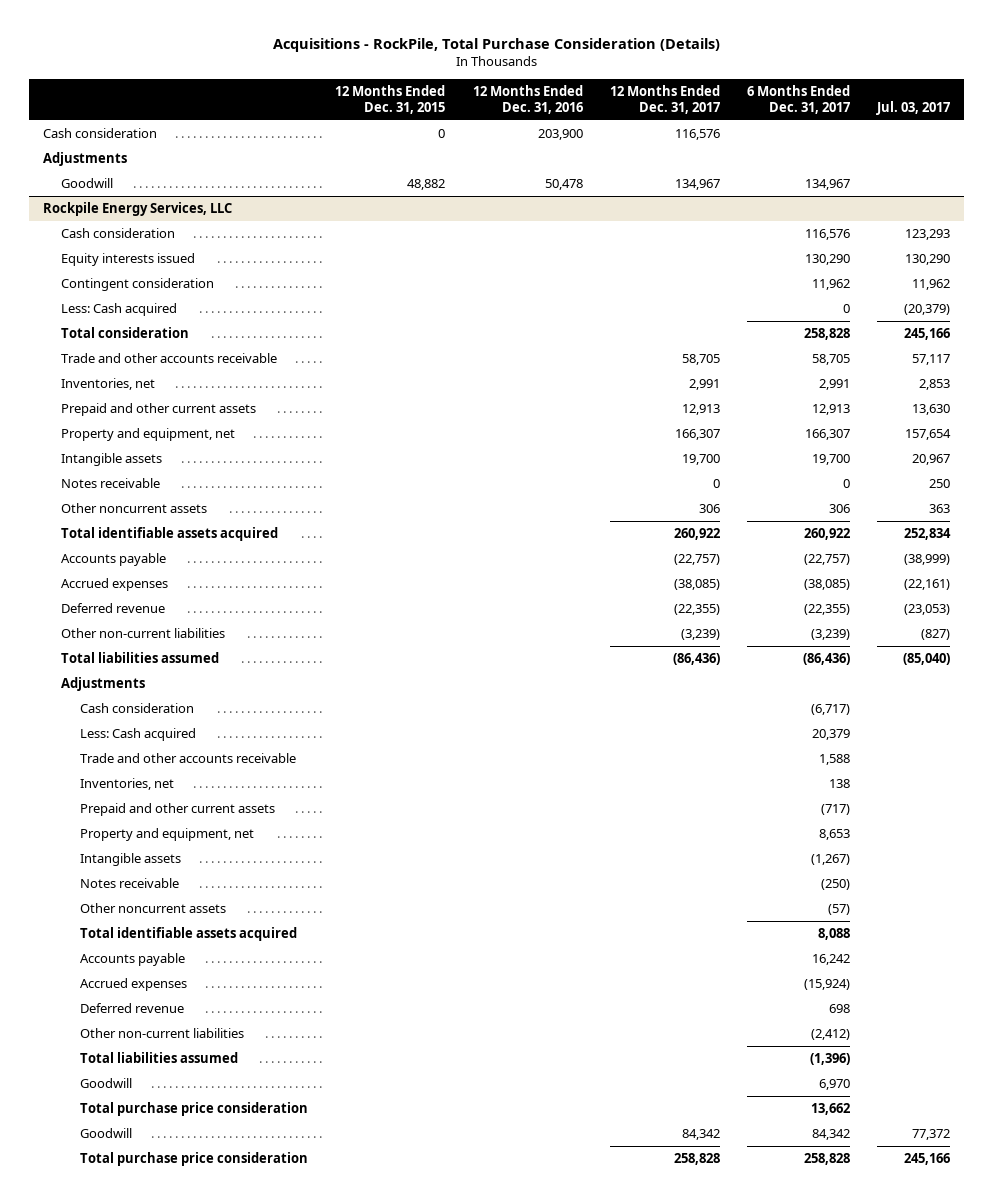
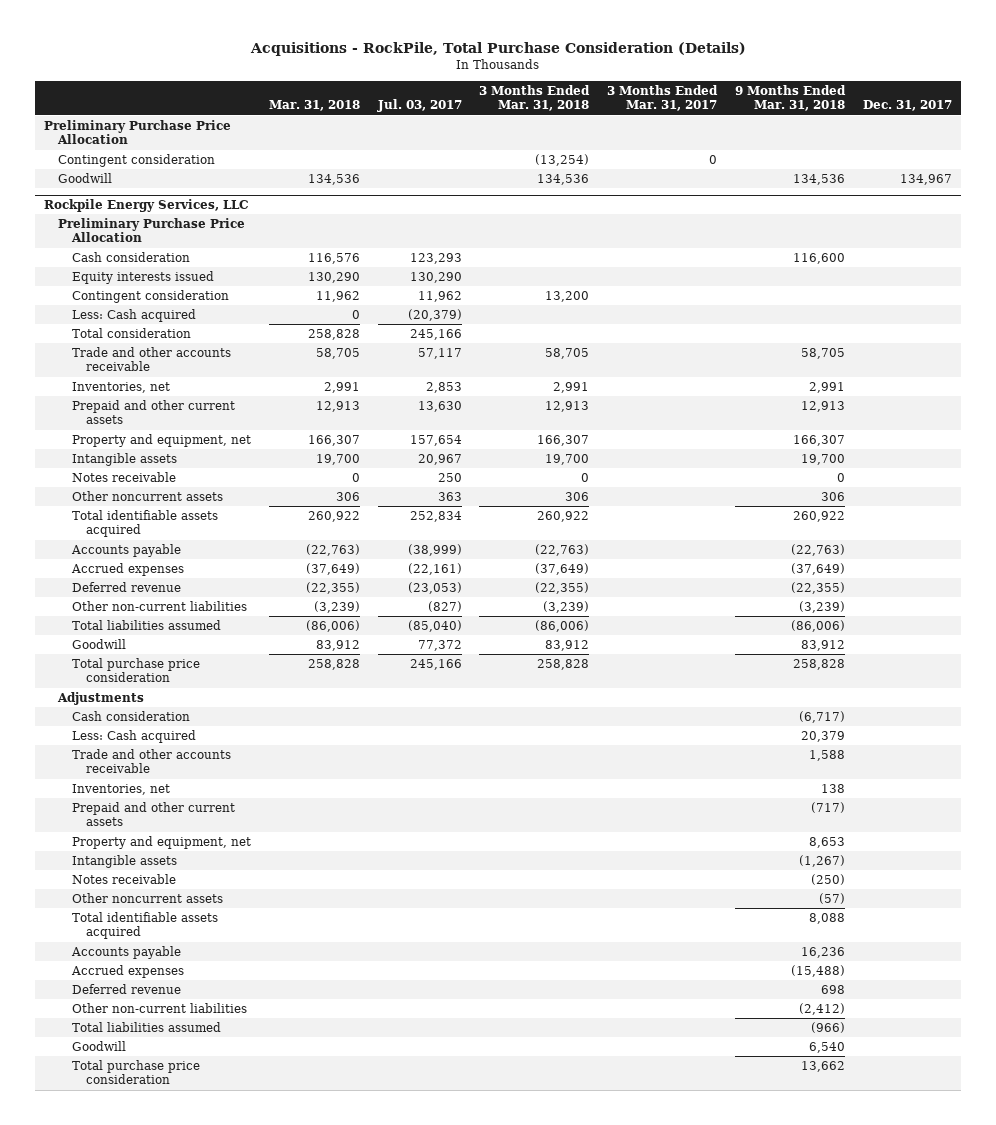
- | 12 Months Ended Dec. 31, 2015 | 12 Months Ended Dec. 31, 2016 | 12 Months Ended Dec. 31, 2017 | 6 Months Ended Dec. 31, 2017 | Jul. 03, 2017
+ | Mar. 31, 2018 | Jul. 03, 2017 | 3 Months Ended Mar. 31, 2018 | 3 Months Ended Mar. 31, 2017 | 9 Months Ended Mar. 31, 2018 | Dec. 31, 2017
- Cash consideration | 0 | 203,900 | 116,576 | |
- Adjustments
+ Preliminary Purchase Price Allocation
+ Contingent consideration | | | (13,254) | 0 | |
@ Rockpile Energy Services, LLC
+ Preliminary Purchase Price Allocation
moved up: Goodwill | 83,912 | 77,372 | 83,912 | | 83,912 |
moved up: Total purchase price consideration | 258,828 | 245,166 | 258,828 | | 258,828 |

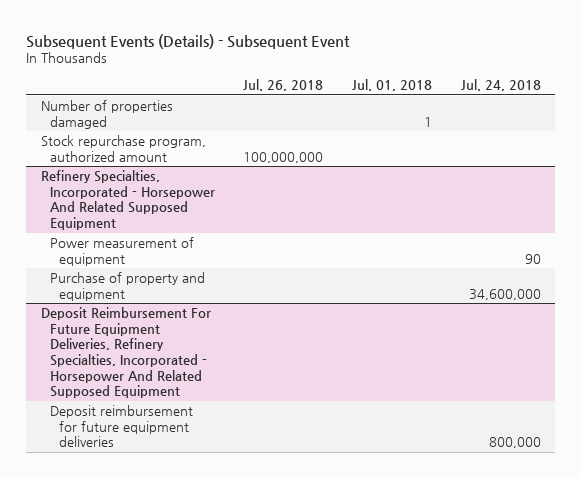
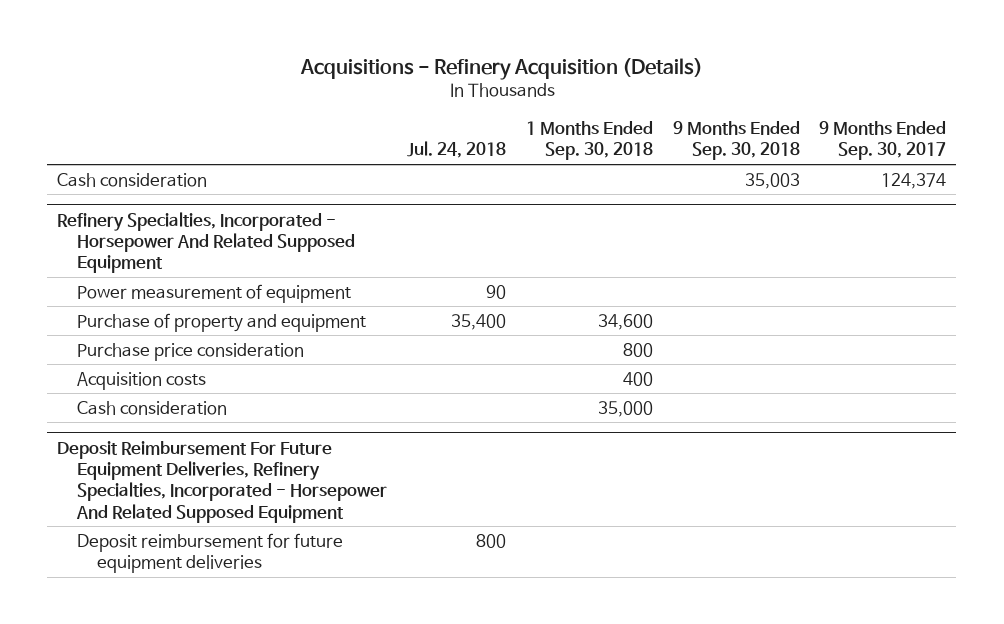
- Subsequent Events (Details) - Subsequent Event
+ Acquisitions - Refinery Acquisition (Details)
- | Jul. 26, 2018 | Jul. 01, 2018 | Jul. 24, 2018
+ | Jul. 24, 2018 | 1 Months Ended Sep. 30, 2018 | 9 Months Ended Sep. 30, 2018 | 9 Months Ended Sep. 30, 2017
- Number of properties damaged | | 1 |
- Stock repurchase program, authorized amount | 100,000,000 | |
+ Cash consideration | | | 35,003 | 124,374
@ Refinery Specialties, Incorporated - Horsepower And Related Supposed Equipment
- Purchase of property and equipment | | | 34,600,000
+ Purchase of property and equipment | 35,400 | 34,600 | |
+ Purchase price consideration | | 800 | |
+ Acquisition costs | | 400 | |
+ Cash consideration | | 35,000 | |
@ Deposit Reimbursement For Future Equipment Deliveries, Refinery Specialties, Incorporated - Horsepower And Related Supposed Equipment
- Deposit reimbursement for future equipment deliveries | | | 800,000
+ Deposit reimbursement for future equipment deliveries | 800 | | |

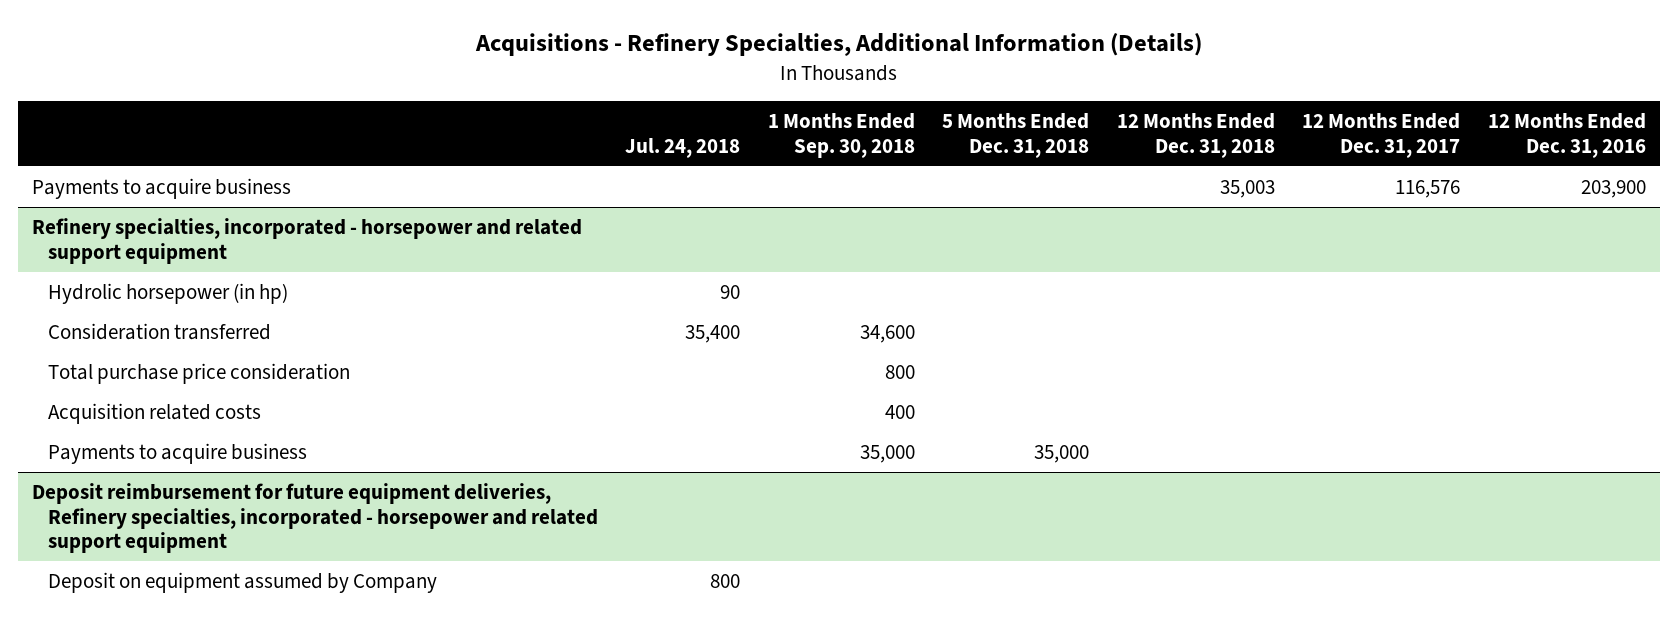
- Acquisitions - Refinery Acquisition (Details)
+ Acquisitions - Refinery Specialties, Additional Information (Details)
- | Jul. 24, 2018 | 1 Months Ended Sep. 30, 2018 | 9 Months Ended Sep. 30, 2018 | 9 Months Ended Sep. 30, 2017
+ | Jul. 24, 2018 | 1 Months Ended Sep. 30, 2018 | 5 Months Ended Dec. 31, 2018 | 12 Months Ended Dec. 31, 2018 | 12 Months Ended Dec. 31, 2017 | 12 Months Ended Dec. 31, 2016
- Cash consideration | | | 35,003 | 124,374
- Refinery Specialties, Incorporated - Horsepower And Related Supposed Equipment
- Power measurement of equipment | 90 | | |
- Purchase of property and equipment | 35,400 | 34,600 | |
- Purchase price consideration | | 800 | |
- Acquisition costs | | 400 | |
- Cash consideration | | 35,000 | |
- Deposit Reimbursement For Future Equipment Deliveries, Refinery Specialties, Incorporated - Horsepower And Related Supposed Equipment
- Deposit reimbursement for future equipment deliveries | 800 | | |
+ Payments to acquire business | | | | 35,003 | 116,576 | 203,900
+ Refinery specialties, incorporated - horsepower and related support equipment
+ Hydrolic horsepower (in hp) | 90 | | | | |
+ Consideration transferred | 35,400 | 34,600 | | | |
+ Total purchase price consideration | | 800 | | | |
+ Acquisition related costs | | 400 | | | |
+ Payments to acquire business | | 35,000 | 35,000 | | |
+ Deposit reimbursement for future equipment deliveries, Refinery specialties, incorporated - horsepower and related support equipment
+ Deposit on equipment assumed by Company | 800 | | | | |

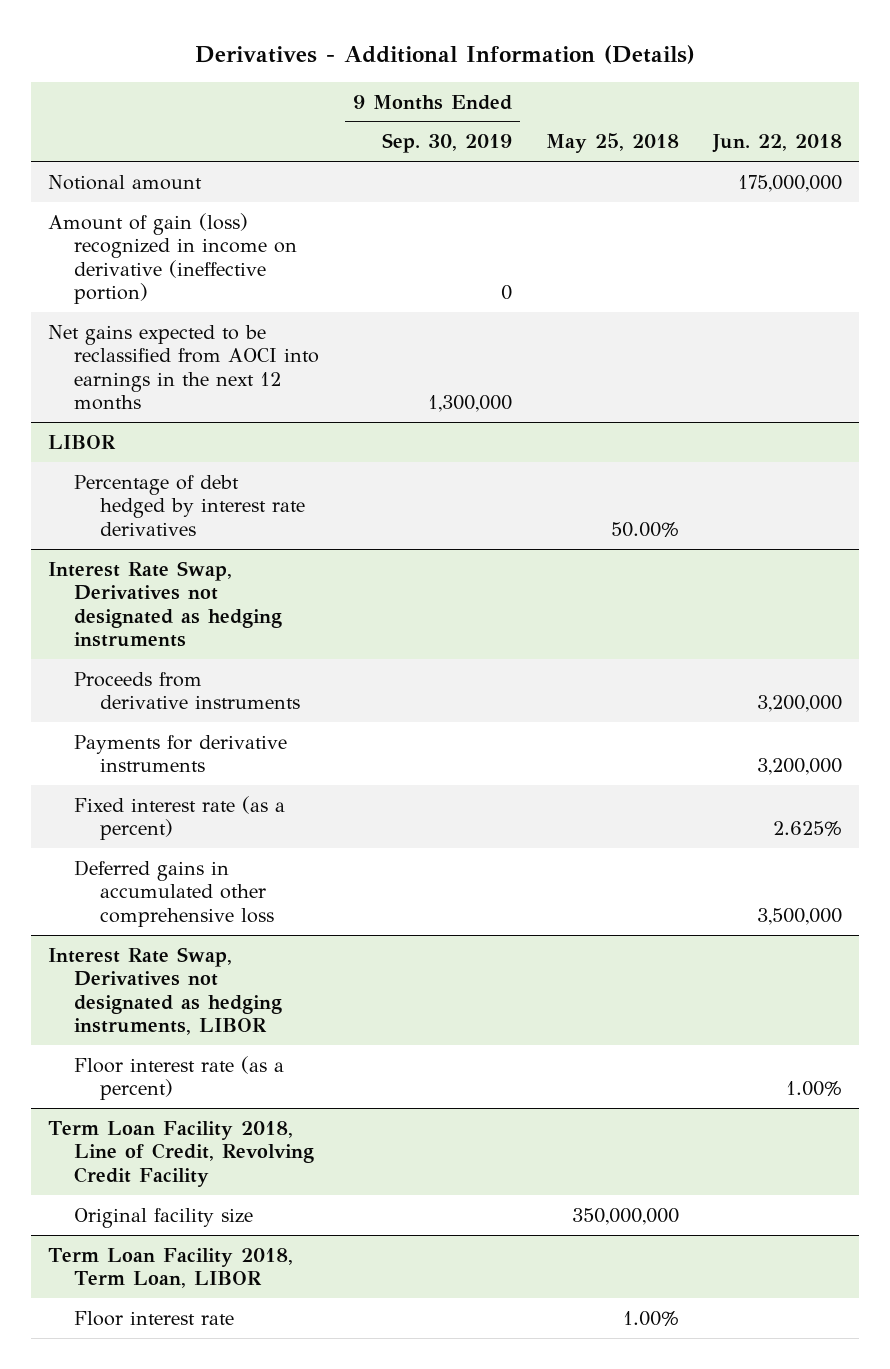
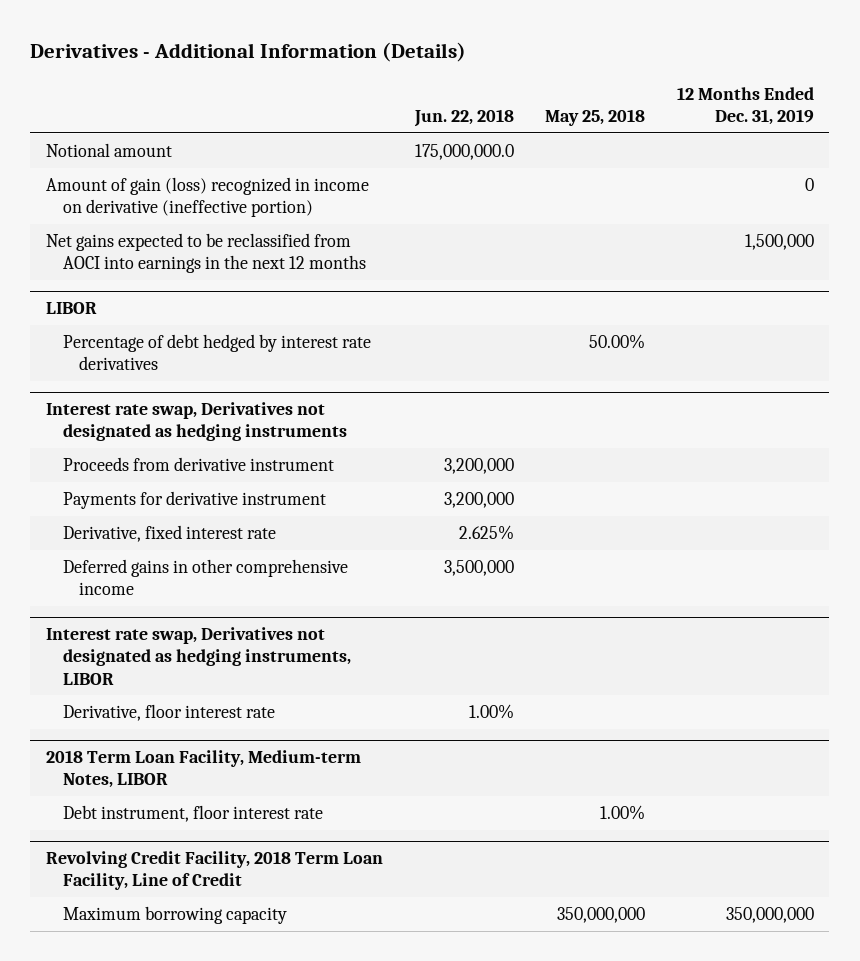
- | 9 Months Ended Sep. 30, 2019 | May 25, 2018 | Jun. 22, 2018
+ | Jun. 22, 2018 | May 25, 2018 | 12 Months Ended Dec. 31, 2019
- Notional amount | | | 175,000,000
+ Notional amount | 175,000,000.0 | |
- Interest Rate Swap, Derivatives not designated as hedging instruments
- Proceeds from derivative instruments | | | 3,200,000
- Payments for derivative instruments | | | 3,200,000
- Fixed interest rate (as a percent) | | | 2.625%
- Deferred gains in accumulated other comprehensive loss | | | 3,500,000
- Interest Rate Swap, Derivatives not designated as hedging instruments, LIBOR
- Floor interest rate (as a percent) | | | 1.00%
- Term Loan Facility 2018, Line of Credit, Revolving Credit Facility
- Original facility size | | 350,000,000 |
- Term Loan Facility 2018, Term Loan, LIBOR
- Floor interest rate | | 1.00% |
+ Interest rate swap, Derivatives not designated as hedging instruments
+ Proceeds from derivative instrument | 3,200,000 | |
+ Payments for derivative instrument | 3,200,000 | |
+ Derivative, fixed interest rate | 2.625% | |
+ Deferred gains in other comprehensive income | 3,500,000 | |
+ Interest rate swap, Derivatives not designated as hedging instruments, LIBOR
+ Derivative, floor interest rate | 1.00% | |
+ 2018 Term Loan Facility, Medium-term Notes, LIBOR
+ Debt instrument, floor interest rate | | 1.00% |
+ Revolving Credit Facility, 2018 Term Loan Facility, Line of Credit
+ Maximum borrowing capacity | | 350,000,000 | 350,000,000

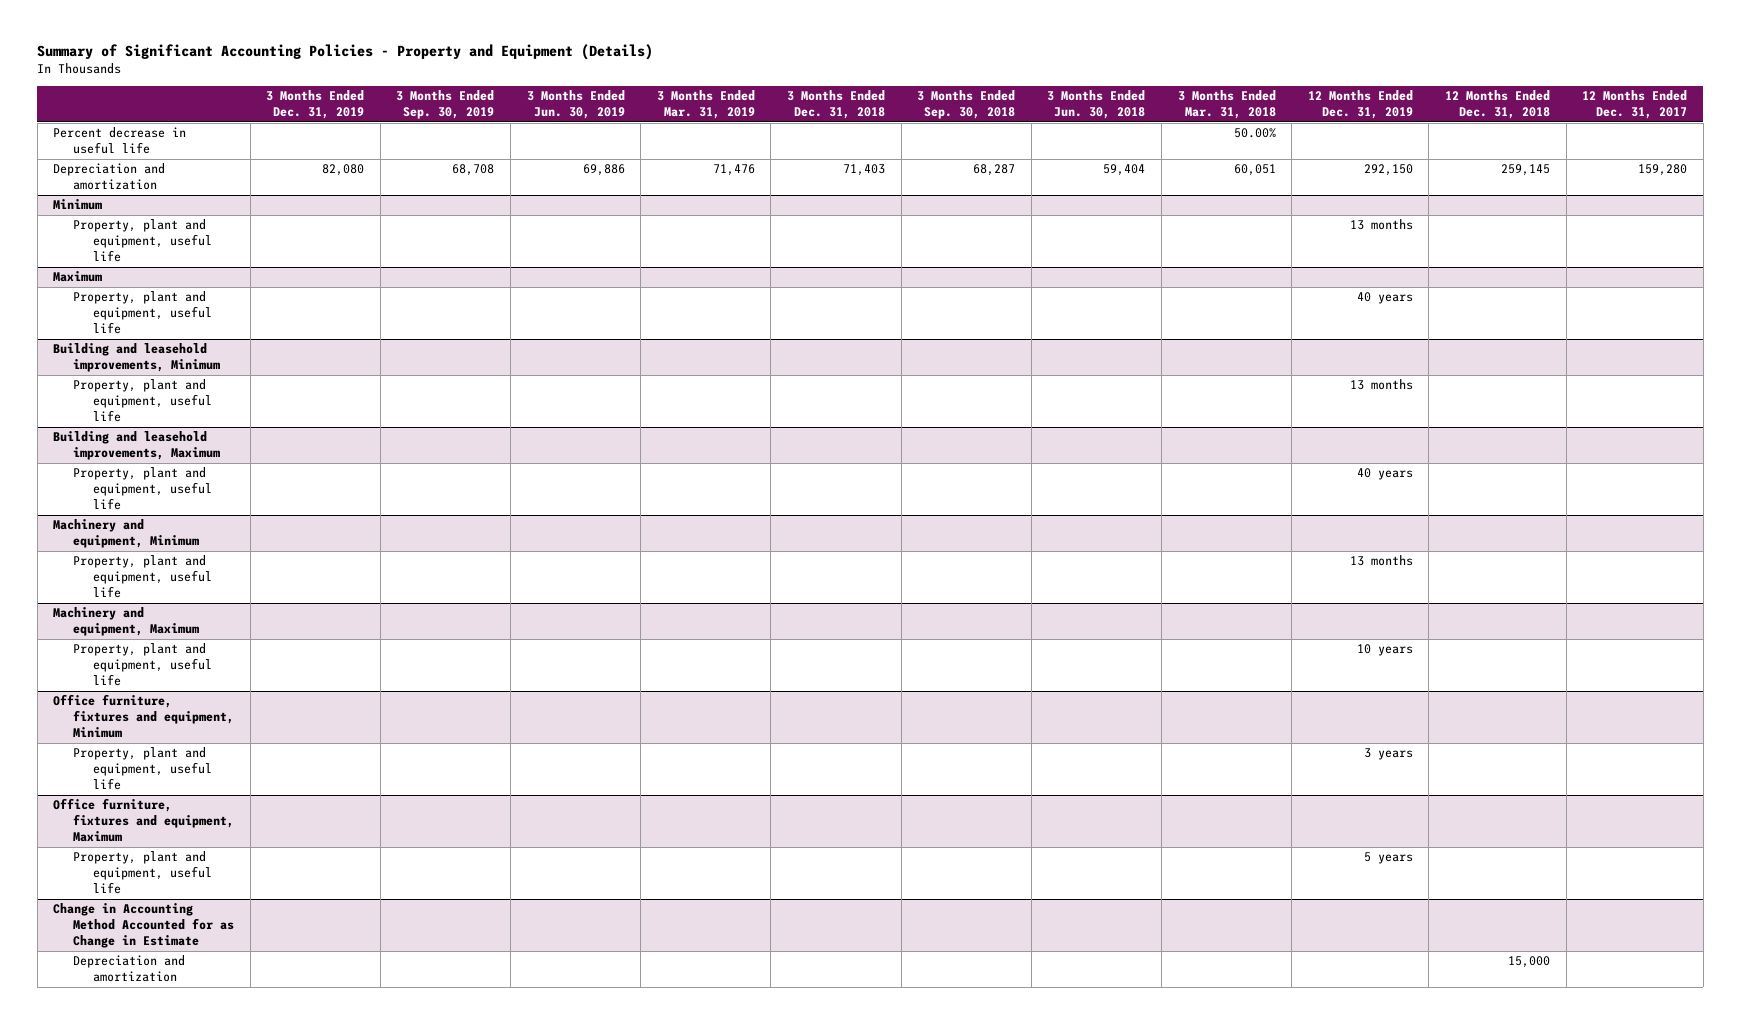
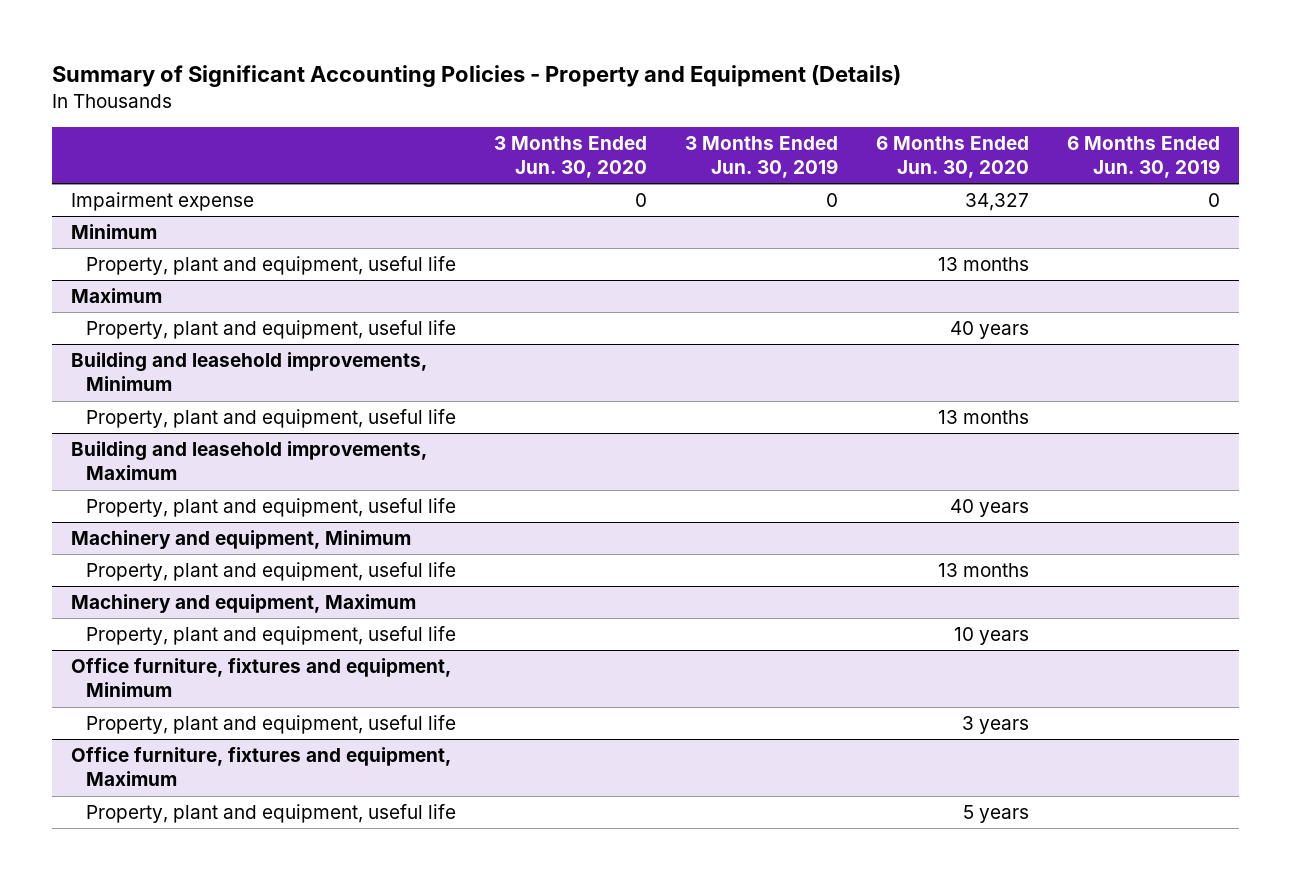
- | 3 Months Ended Dec. 31, 2019 | 3 Months Ended Sep. 30, 2019 | 3 Months Ended Jun. 30, 2019 | 3 Months Ended Mar. 31, 2019 | 3 Months Ended Dec. 31, 2018 | 3 Months Ended Sep. 30, 2018 | 3 Months Ended Jun. 30, 2018 | 3 Months Ended Mar. 31, 2018 | 12 Months Ended Dec. 31, 2019 | 12 Months Ended Dec. 31, 2018 | 12 Months Ended Dec. 31, 2017
+ | 3 Months Ended Jun. 30, 2020 | 3 Months Ended Jun. 30, 2019 | 6 Months Ended Jun. 30, 2020 | 6 Months Ended Jun. 30, 2019
- Percent decrease in useful life | | | | | | | | 50.00% | | |
- Depreciation and amortization | 82,080 | 68,708 | 69,886 | 71,476 | 71,403 | 68,287 | 59,404 | 60,051 | 292,150 | 259,145 | 159,280
+ Impairment expense | 0 | 0 | 34,327 | 0
- Change in Accounting Method Accounted for as Change in Estimate
- Depreciation and amortization | | | | | | | | | | 15,000 |

